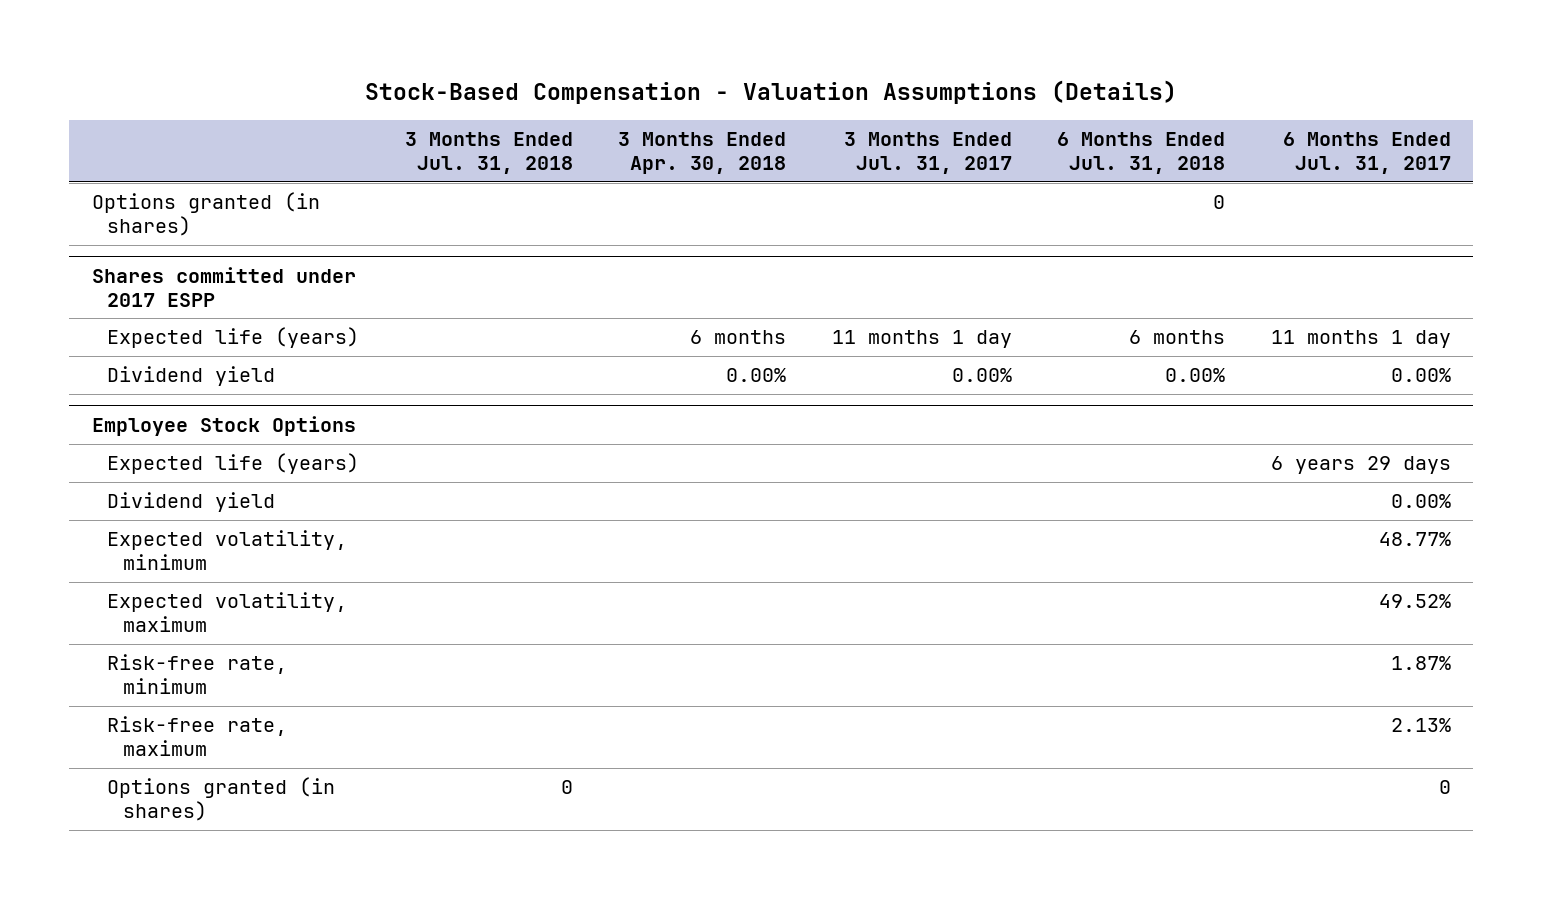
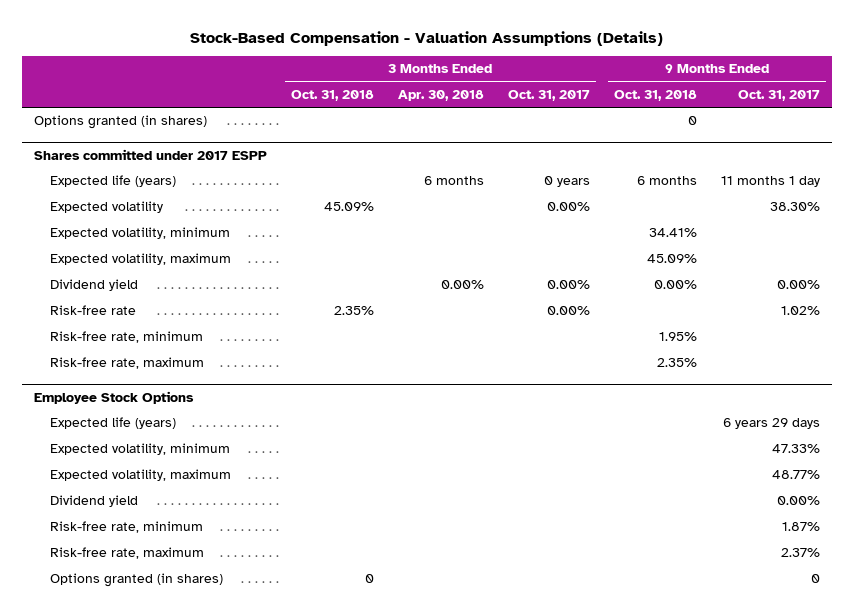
- | 3 Months Ended Jul. 31, 2018 | 3 Months Ended Apr. 30, 2018 | 3 Months Ended Jul. 31, 2017 | 6 Months Ended Jul. 31, 2018 | 6 Months Ended Jul. 31, 2017
+ | 3 Months Ended Oct. 31, 2018 | 3 Months Ended Apr. 30, 2018 | 3 Months Ended Oct. 31, 2017 | 9 Months Ended Oct. 31, 2018 | 9 Months Ended Oct. 31, 2017
@ Shares committed under 2017 ESPP
+ Expected volatility | 45.09% | | 0.00% | | 38.30%
+ Expected volatility, minimum | | | | 34.41% |
+ Expected volatility, maximum | | | | 45.09% |
+ Risk-free rate | 2.35% | | 0.00% | | 1.02%
+ Risk-free rate, minimum | | | | 1.95% |
+ Risk-free rate, maximum | | | | 2.35% |
@ Employee Stock Options
moved down: Dividend yield | | | | | 0.00%

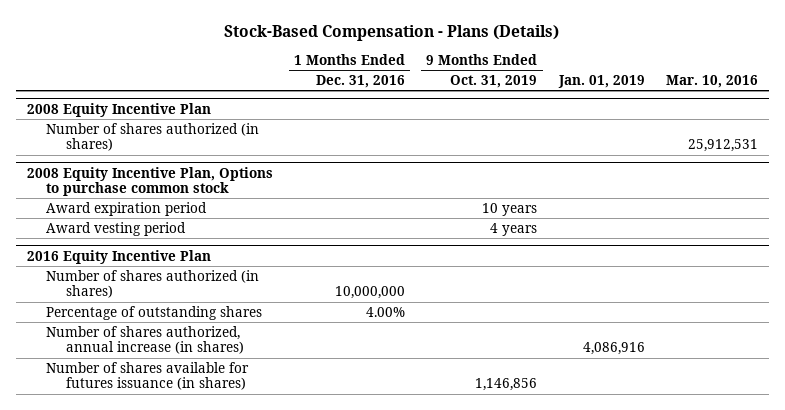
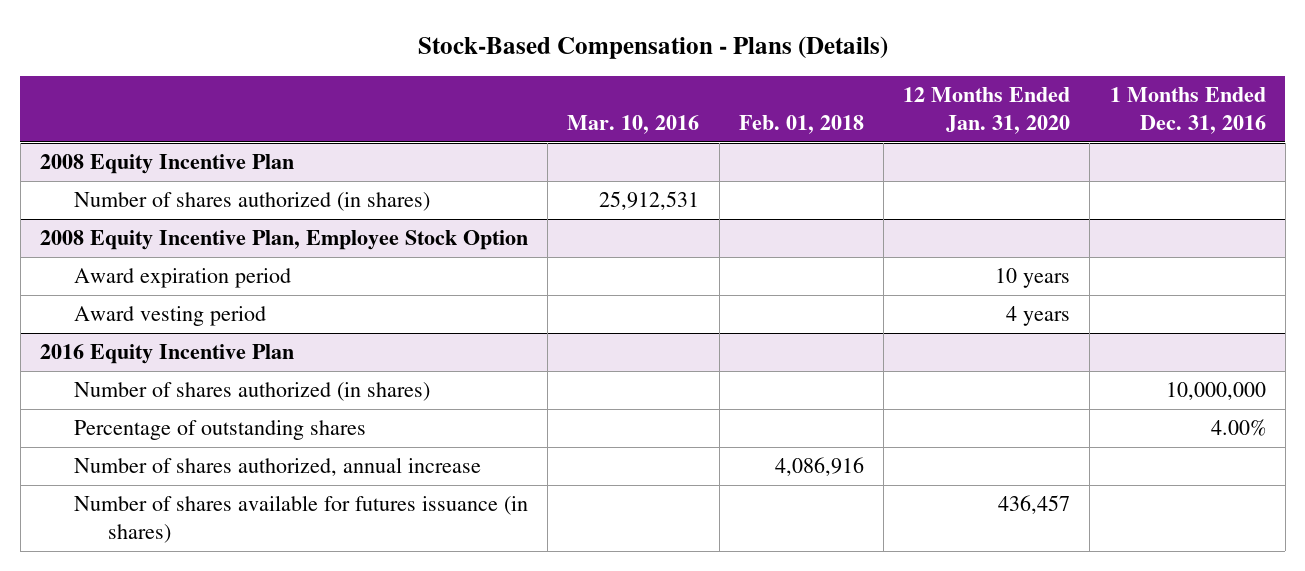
- | 1 Months Ended Dec. 31, 2016 | 9 Months Ended Oct. 31, 2019 | Jan. 01, 2019 | Mar. 10, 2016
+ | Mar. 10, 2016 | Feb. 01, 2018 | 12 Months Ended Jan. 31, 2020 | 1 Months Ended Dec. 31, 2016
- 2008 Equity Incentive Plan, Options to purchase common stock
+ 2008 Equity Incentive Plan, Employee Stock Option
@ 2016 Equity Incentive Plan
- Number of shares authorized, annual increase (in shares) | | | 4,086,916 |
+ Number of shares authorized, annual increase | | 4,086,916 | |

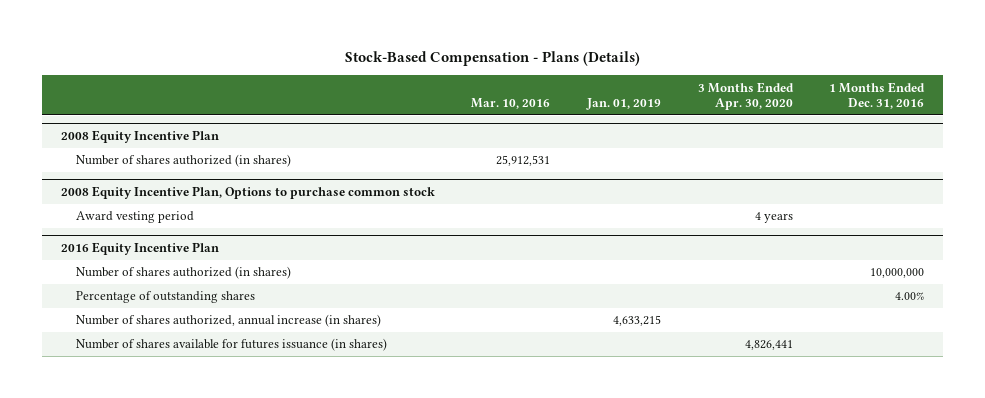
- | Mar. 10, 2016 | Feb. 01, 2018 | 12 Months Ended Jan. 31, 2020 | 1 Months Ended Dec. 31, 2016
+ | Mar. 10, 2016 | Jan. 01, 2019 | 3 Months Ended Apr. 30, 2020 | 1 Months Ended Dec. 31, 2016
- 2008 Equity Incentive Plan, Employee Stock Option
- Award expiration period | | | 10 years |
+ 2008 Equity Incentive Plan, Options to purchase common stock
@ 2016 Equity Incentive Plan
- Number of shares authorized, annual increase | | 4,086,916 | |
+ Number of shares authorized, annual increase (in shares) | | 4,633,215 | |

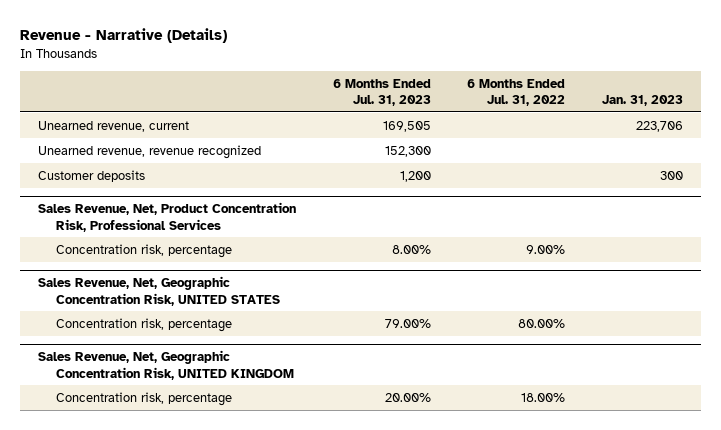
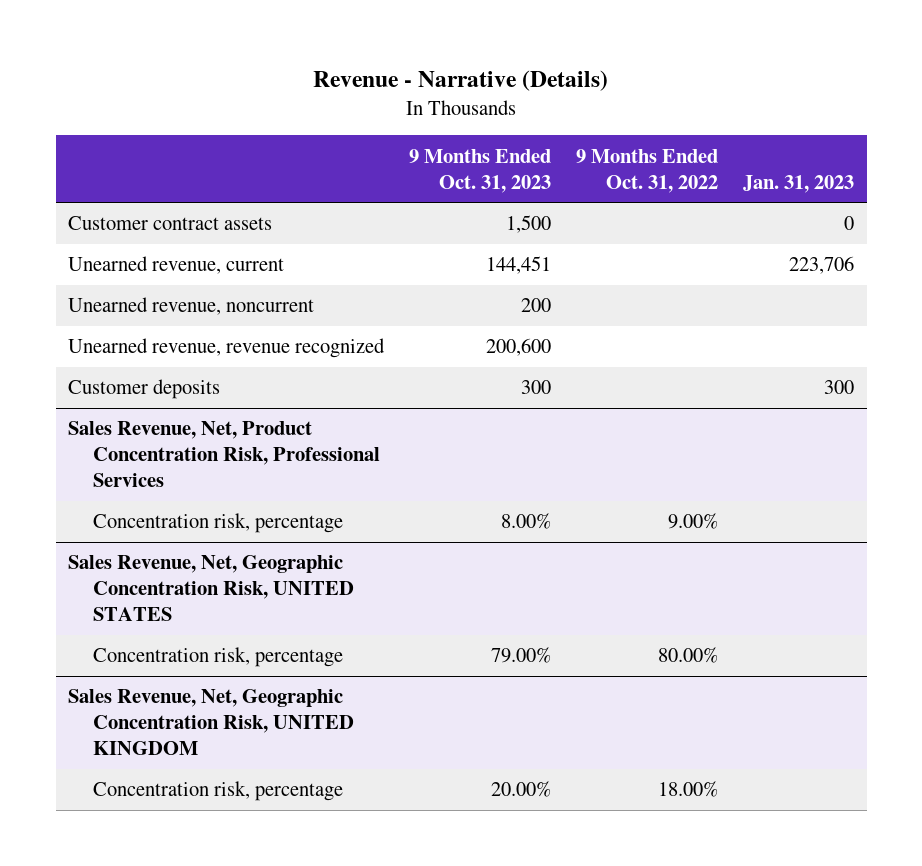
- | 6 Months Ended Jul. 31, 2023 | 6 Months Ended Jul. 31, 2022 | Jan. 31, 2023
+ | 9 Months Ended Oct. 31, 2023 | 9 Months Ended Oct. 31, 2022 | Jan. 31, 2023
+ Customer contract assets | 1,500 | | 0
+ Unearned revenue, noncurrent | 200 | |

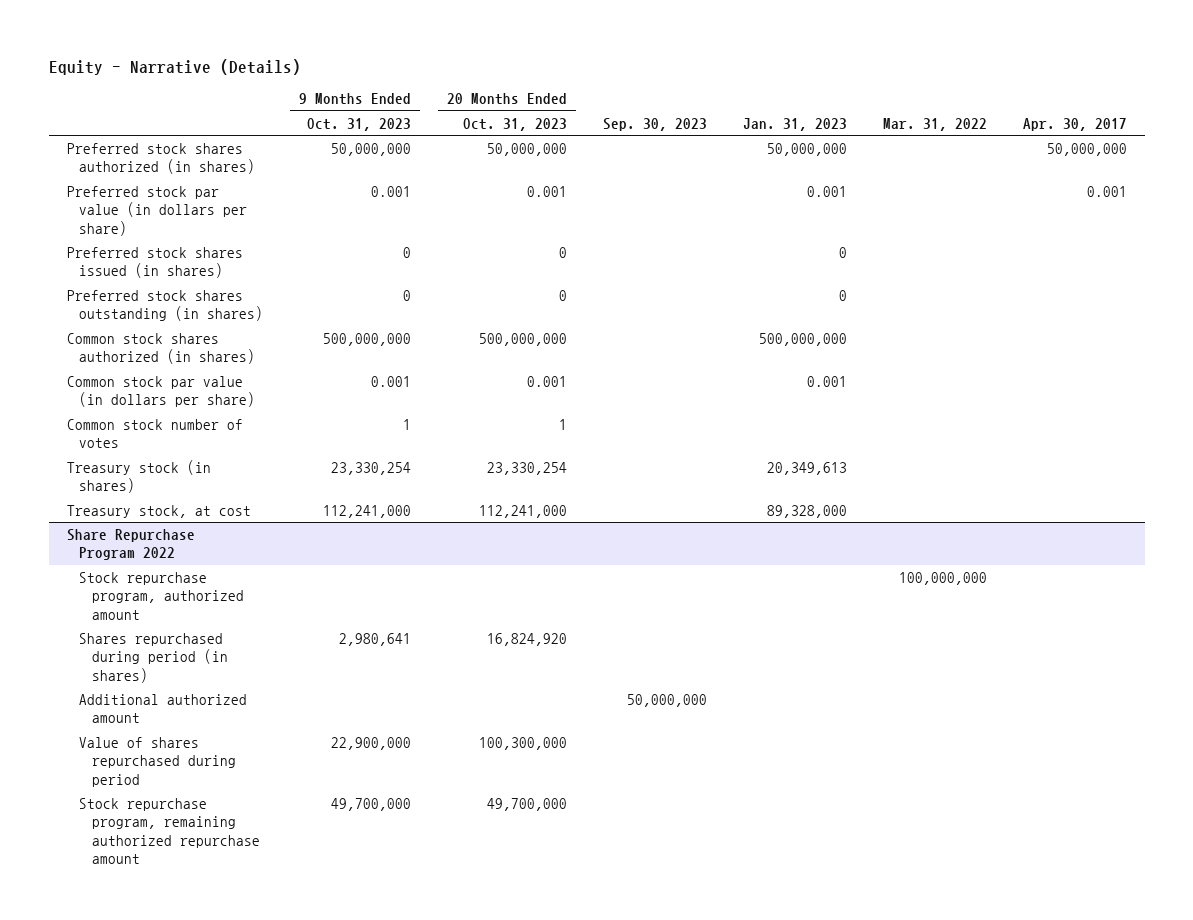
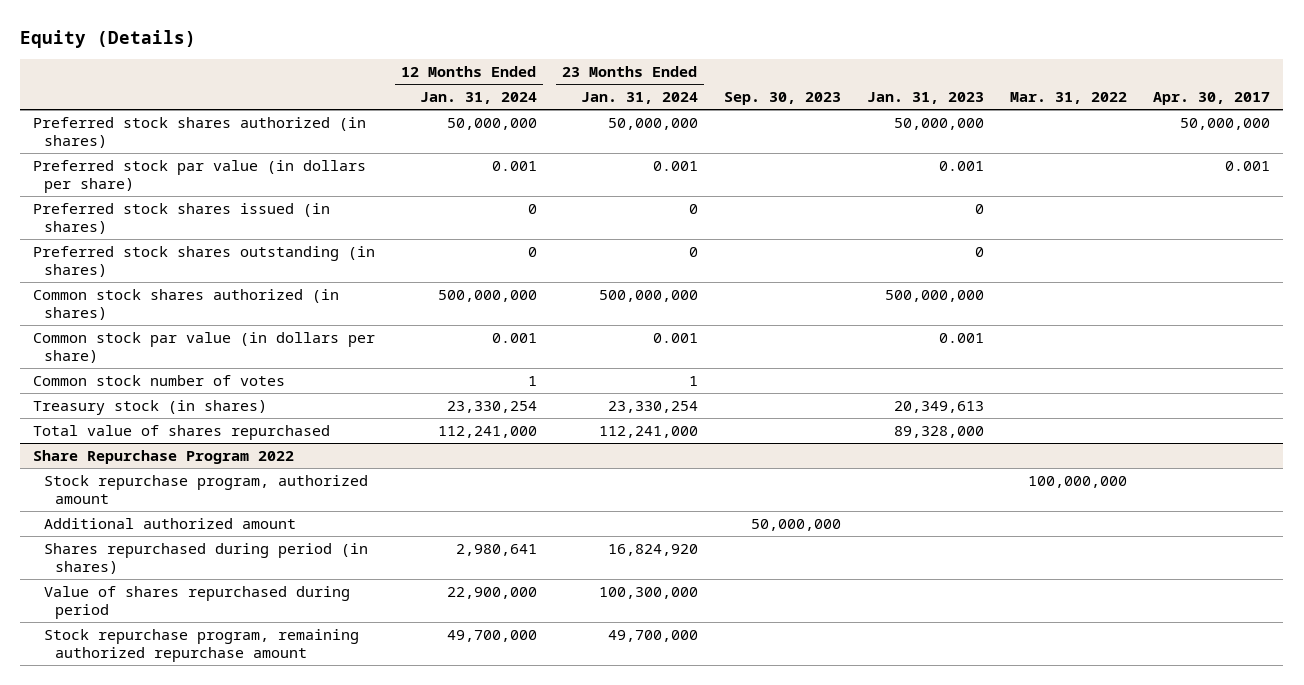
- Equity - Narrative (Details)
+ Equity (Details)
- | 9 Months Ended Oct. 31, 2023 | 20 Months Ended Oct. 31, 2023 | Sep. 30, 2023 | Jan. 31, 2023 | Mar. 31, 2022 | Apr. 30, 2017
+ | 12 Months Ended Jan. 31, 2024 | 23 Months Ended Jan. 31, 2024 | Sep. 30, 2023 | Jan. 31, 2023 | Mar. 31, 2022 | Apr. 30, 2017
- Treasury stock, at cost | 112,241,000 | 112,241,000 | | 89,328,000 | |
+ Total value of shares repurchased | 112,241,000 | 112,241,000 | | 89,328,000 | |
@ Share Repurchase Program 2022
moved down: Shares repurchased during period (in shares) | 2,980,641 | 16,824,920 | | | |

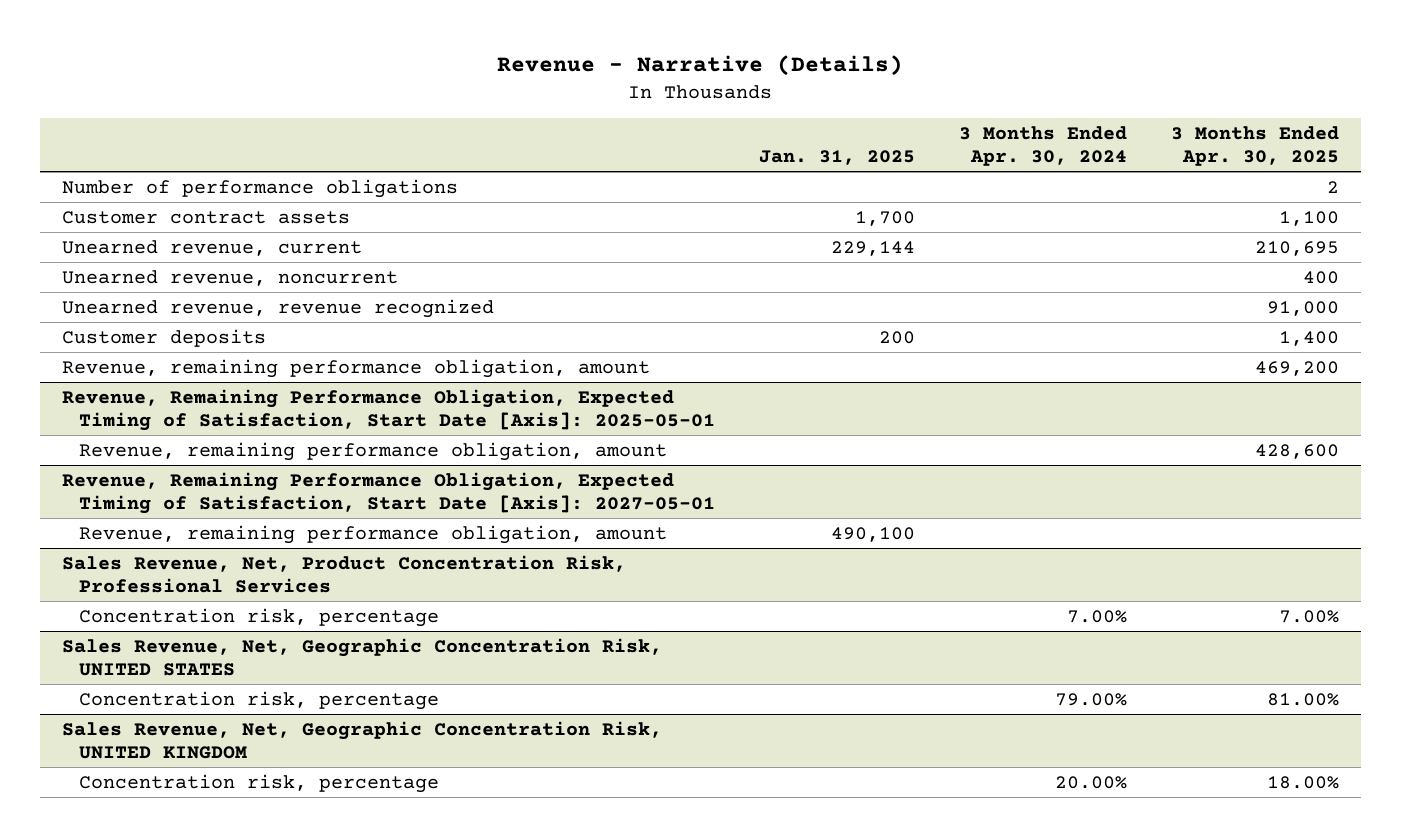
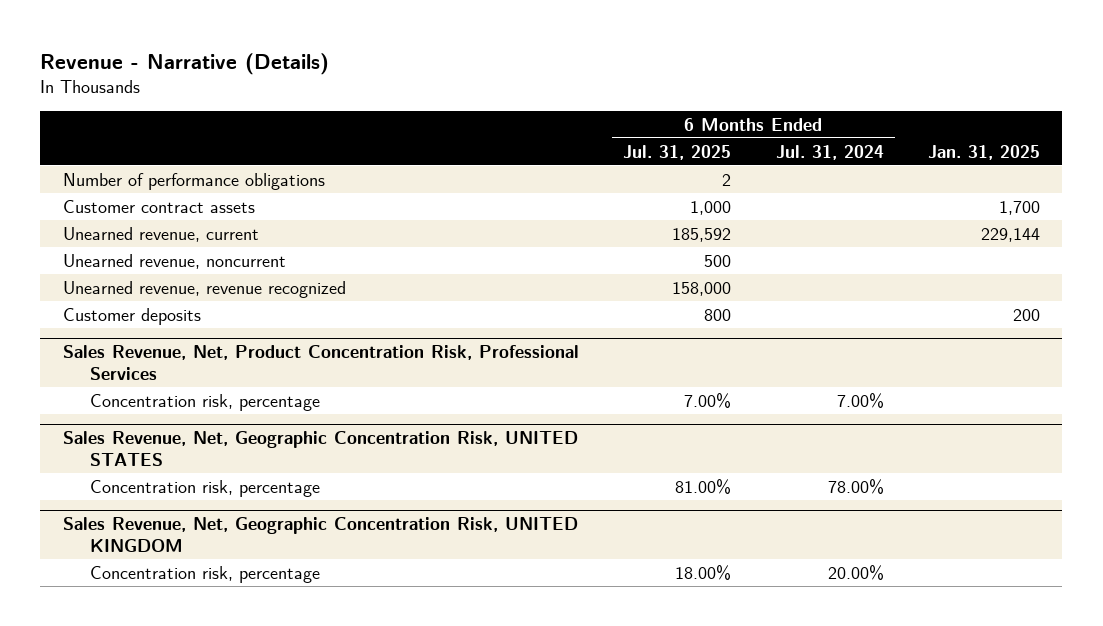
- | Jan. 31, 2025 | 3 Months Ended Apr. 30, 2024 | 3 Months Ended Apr. 30, 2025
+ | 6 Months Ended Jul. 31, 2025 | 6 Months Ended Jul. 31, 2024 | Jan. 31, 2025
- Revenue, remaining performance obligation, amount | | | 469,200
- Revenue, Remaining Performance Obligation, Expected Timing of Satisfaction, Start Date [Axis]: 2025-05-01
- Revenue, remaining performance obligation, amount | | | 428,600
- Revenue, Remaining Performance Obligation, Expected Timing of Satisfaction, Start Date [Axis]: 2027-05-01
- Revenue, remaining performance obligation, amount | 490,100 | |

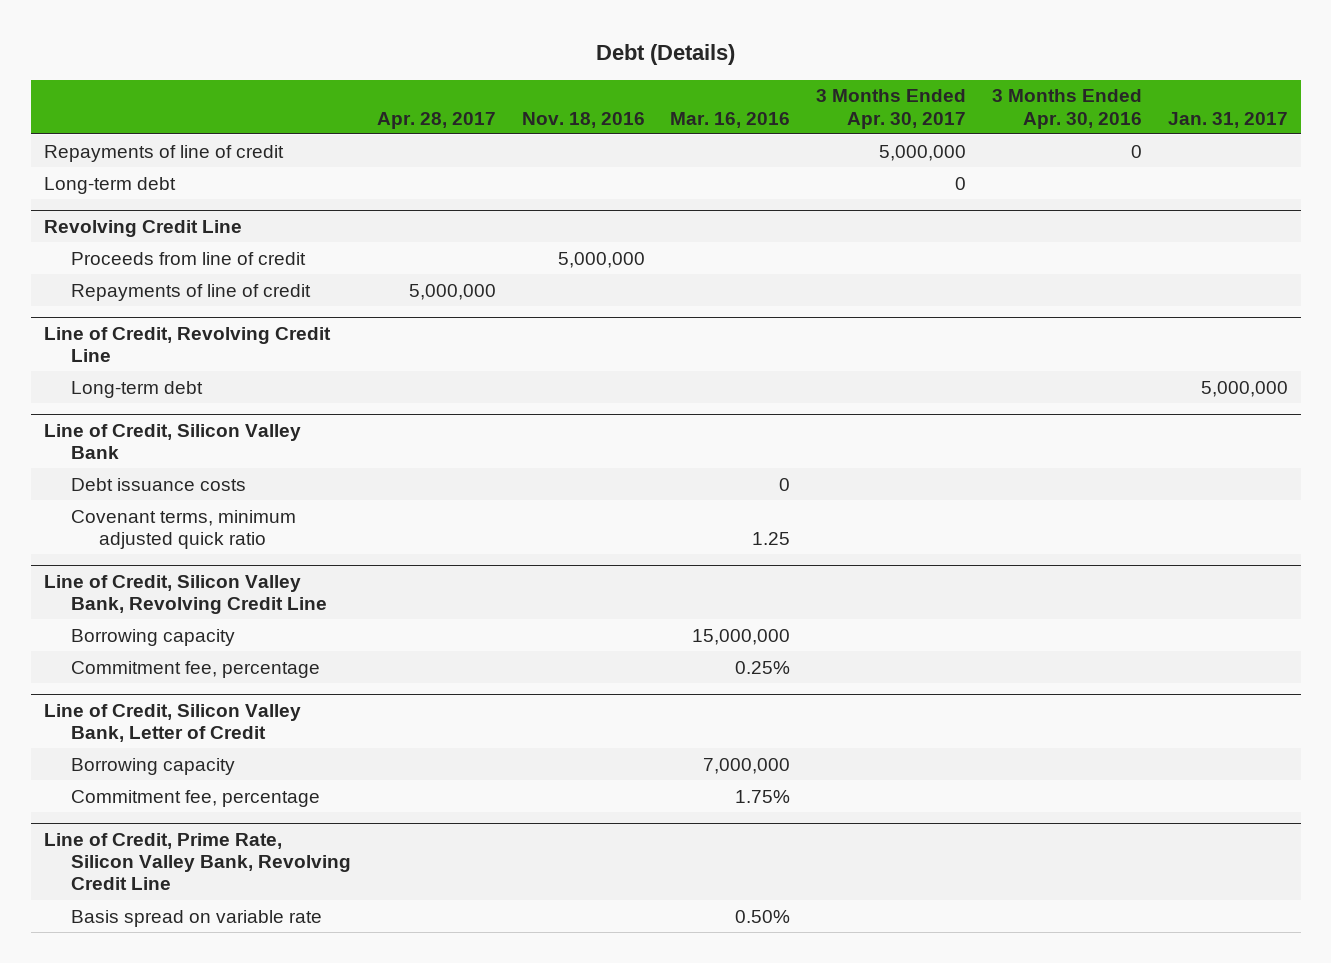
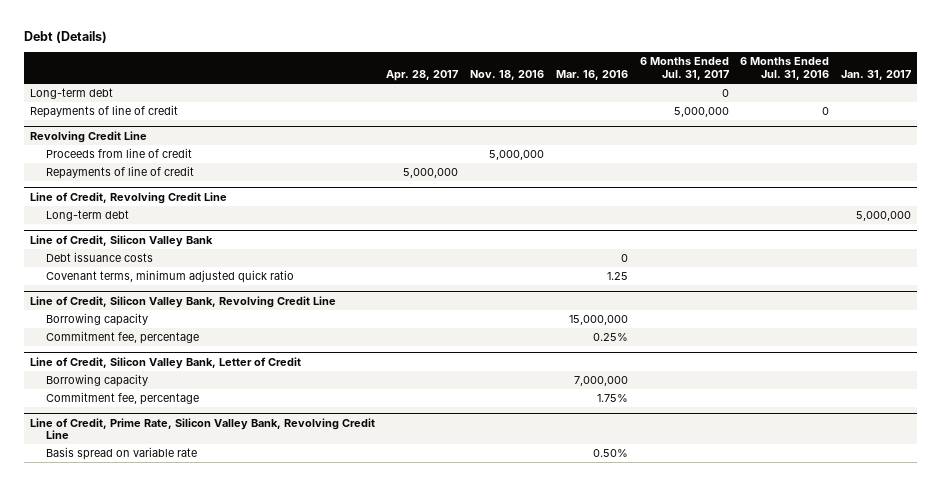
- | Apr. 28, 2017 | Nov. 18, 2016 | Mar. 16, 2016 | 3 Months Ended Apr. 30, 2017 | 3 Months Ended Apr. 30, 2016 | Jan. 31, 2017
+ | Apr. 28, 2017 | Nov. 18, 2016 | Mar. 16, 2016 | 6 Months Ended Jul. 31, 2017 | 6 Months Ended Jul. 31, 2016 | Jan. 31, 2017
moved down: Repayments of line of credit | | | | 5,000,000 | 0 |

